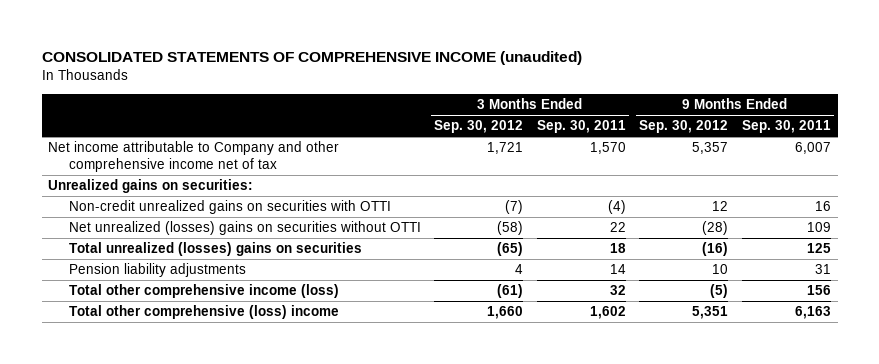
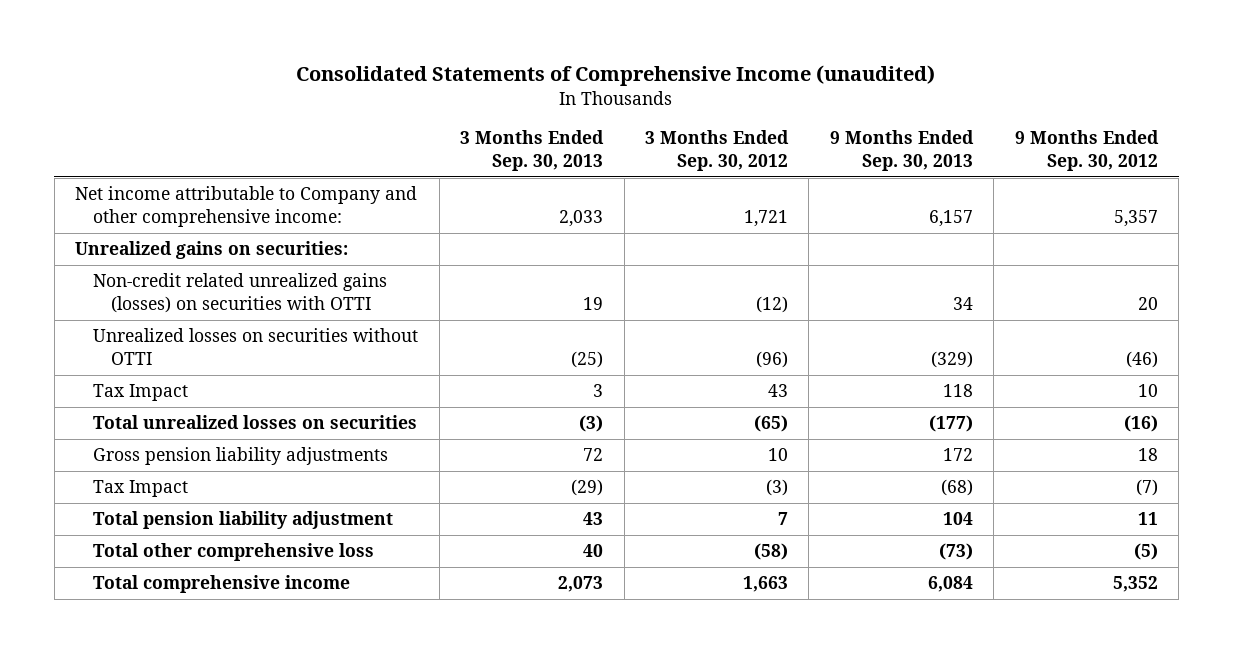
- CONSOLIDATED STATEMENTS OF COMPREHENSIVE INCOME (unaudited)
+ Consolidated Statements of Comprehensive Income (unaudited)
- | 3 Months Ended Sep. 30, 2012 | 3 Months Ended Sep. 30, 2011 | 9 Months Ended Sep. 30, 2012 | 9 Months Ended Sep. 30, 2011
+ | 3 Months Ended Sep. 30, 2013 | 3 Months Ended Sep. 30, 2012 | 9 Months Ended Sep. 30, 2013 | 9 Months Ended Sep. 30, 2012
- Net income attributable to Company and other comprehensive income net of tax | 1,721 | 1,570 | 5,357 | 6,007
+ Net income attributable to Company and other comprehensive income: | 2,033 | 1,721 | 6,157 | 5,357
- Non-credit unrealized gains on securities with OTTI | (7) | (4) | 12 | 16
- Net unrealized (losses) gains on securities without OTTI | (58) | 22 | (28) | 109
- Total unrealized (losses) gains on securities | (65) | 18 | (16) | 125
- Pension liability adjustments | 4 | 14 | 10 | 31
- Total other comprehensive income (loss) | (61) | 32 | (5) | 156
- Total other comprehensive (loss) income | 1,660 | 1,602 | 5,351 | 6,163
+ Non-credit related unrealized gains (losses) on securities with OTTI | 19 | (12) | 34 | 20
+ Unrealized losses on securities without OTTI | (25) | (96) | (329) | (46)
+ Tax Impact | 3 | 43 | 118 | 10
+ Total unrealized losses on securities | (3) | (65) | (177) | (16)
+ Gross pension liability adjustments | 72 | 10 | 172 | 18
+ Tax Impact | (29) | (3) | (68) | (7)
+ Total pension liability adjustment | 43 | 7 | 104 | 11
+ Total other comprehensive loss | 40 | (58) | (73) | (5)
+ Total comprehensive income | 2,073 | 1,663 | 6,084 | 5,352

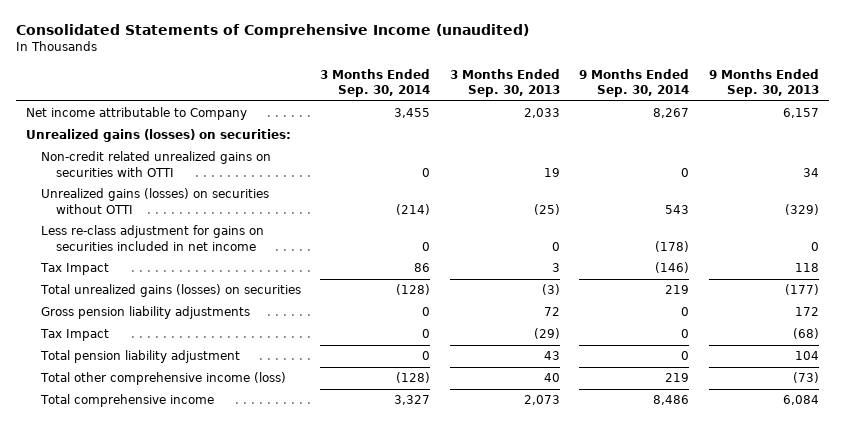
- | 3 Months Ended Sep. 30, 2013 | 3 Months Ended Sep. 30, 2012 | 9 Months Ended Sep. 30, 2013 | 9 Months Ended Sep. 30, 2012
+ | 3 Months Ended Sep. 30, 2014 | 3 Months Ended Sep. 30, 2013 | 9 Months Ended Sep. 30, 2014 | 9 Months Ended Sep. 30, 2013
- Net income attributable to Company and other comprehensive income: | 2,033 | 1,721 | 6,157 | 5,357
- Unrealized gains on securities:
- Non-credit related unrealized gains (losses) on securities with OTTI | 19 | (12) | 34 | 20
- Unrealized losses on securities without OTTI | (25) | (96) | (329) | (46)
+ Net income attributable to Company | 3,455 | 2,033 | 8,267 | 6,157
+ Unrealized gains (losses) on securities:
+ Non-credit related unrealized gains on securities with OTTI | 0 | 19 | 0 | 34
+ Unrealized gains (losses) on securities without OTTI | (214) | (25) | 543 | (329)
+ Less re-class adjustment for gains on securities included in net income | 0 | 0 | (178) | 0
- Total unrealized losses on securities | (3) | (65) | (177) | (16)
+ Total unrealized gains (losses) on securities | (128) | (3) | 219 | (177)
- Total other comprehensive loss | 40 | (58) | (73) | (5)
+ Total other comprehensive income (loss) | (128) | 40 | 219 | (73)

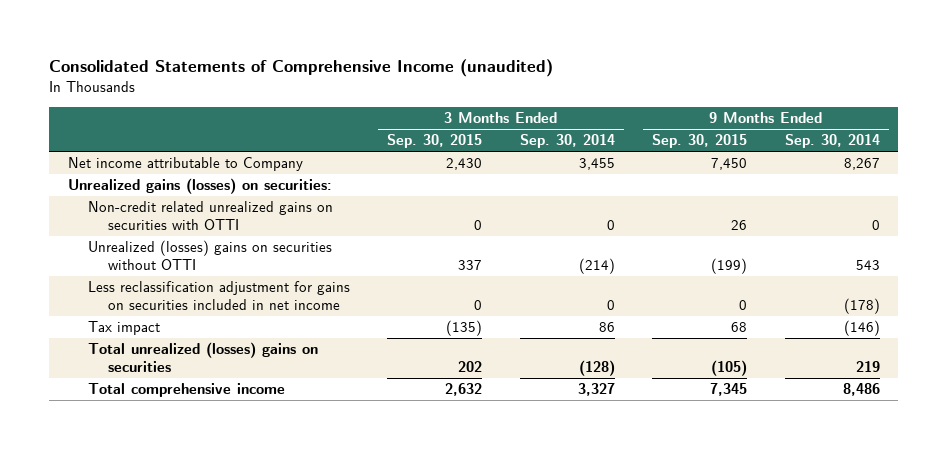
- | 3 Months Ended Sep. 30, 2014 | 3 Months Ended Sep. 30, 2013 | 9 Months Ended Sep. 30, 2014 | 9 Months Ended Sep. 30, 2013
+ | 3 Months Ended Sep. 30, 2015 | 3 Months Ended Sep. 30, 2014 | 9 Months Ended Sep. 30, 2015 | 9 Months Ended Sep. 30, 2014
- Unrealized gains (losses) on securities without OTTI | (214) | (25) | 543 | (329)
- Less re-class adjustment for gains on securities included in net income | 0 | 0 | (178) | 0
- Tax Impact | 86 | 3 | (146) | 118
- Total unrealized gains (losses) on securities | (128) | (3) | 219 | (177)
- Gross pension liability adjustments | 0 | 72 | 0 | 172
- Tax Impact | 0 | (29) | 0 | (68)
- Total pension liability adjustment | 0 | 43 | 0 | 104
- Total other comprehensive income (loss) | (128) | 40 | 219 | (73)
+ Unrealized (losses) gains on securities without OTTI | 337 | (214) | (199) | 543
+ Less reclassification adjustment for gains on securities included in net income | 0 | 0 | 0 | (178)
+ Tax impact | (135) | 86 | 68 | (146)
+ Total unrealized (losses) gains on securities | 202 | (128) | (105) | 219

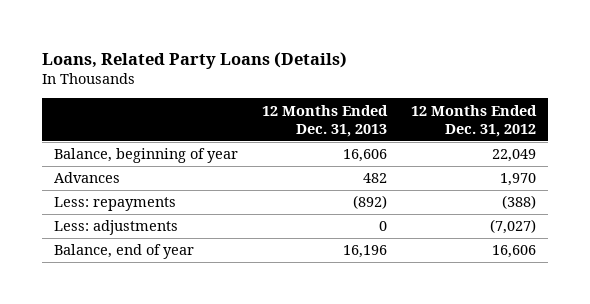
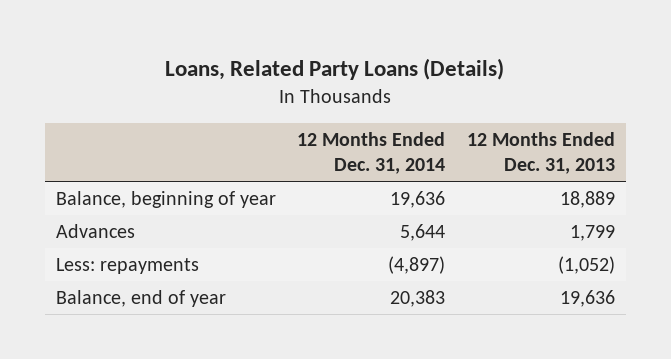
- | 12 Months Ended Dec. 31, 2013 | 12 Months Ended Dec. 31, 2012
+ | 12 Months Ended Dec. 31, 2014 | 12 Months Ended Dec. 31, 2013
- Balance, beginning of year | 16,606 | 22,049
- Advances | 482 | 1,970
- Less: repayments | (892) | (388)
- Less: adjustments | 0 | (7,027)
- Balance, end of year | 16,196 | 16,606
+ Balance, beginning of year | 19,636 | 18,889
+ Advances | 5,644 | 1,799
+ Less: repayments | (4,897) | (1,052)
+ Balance, end of year | 20,383 | 19,636

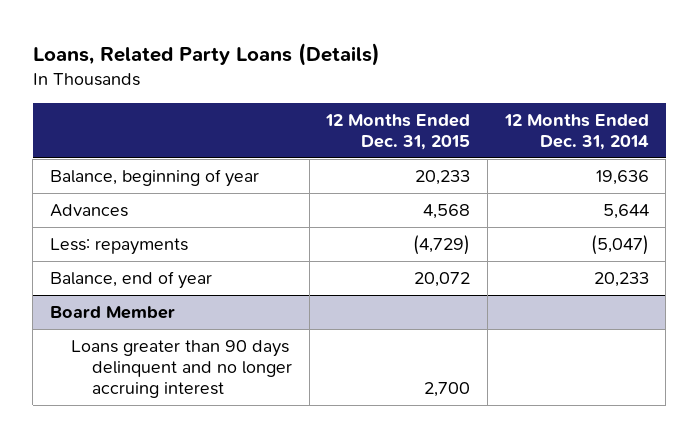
- | 12 Months Ended Dec. 31, 2014 | 12 Months Ended Dec. 31, 2013
+ | 12 Months Ended Dec. 31, 2015 | 12 Months Ended Dec. 31, 2014
- Less: repayments | (4,897) | (1,052)
- Balance, end of year | 20,383 | 19,636
+ Less: repayments | (4,729) | (5,047)
+ Balance, end of year | 20,072 | 20,233
+ Board Member
+ Loans greater than 90 days delinquent and no longer accruing interest | 2,700 |

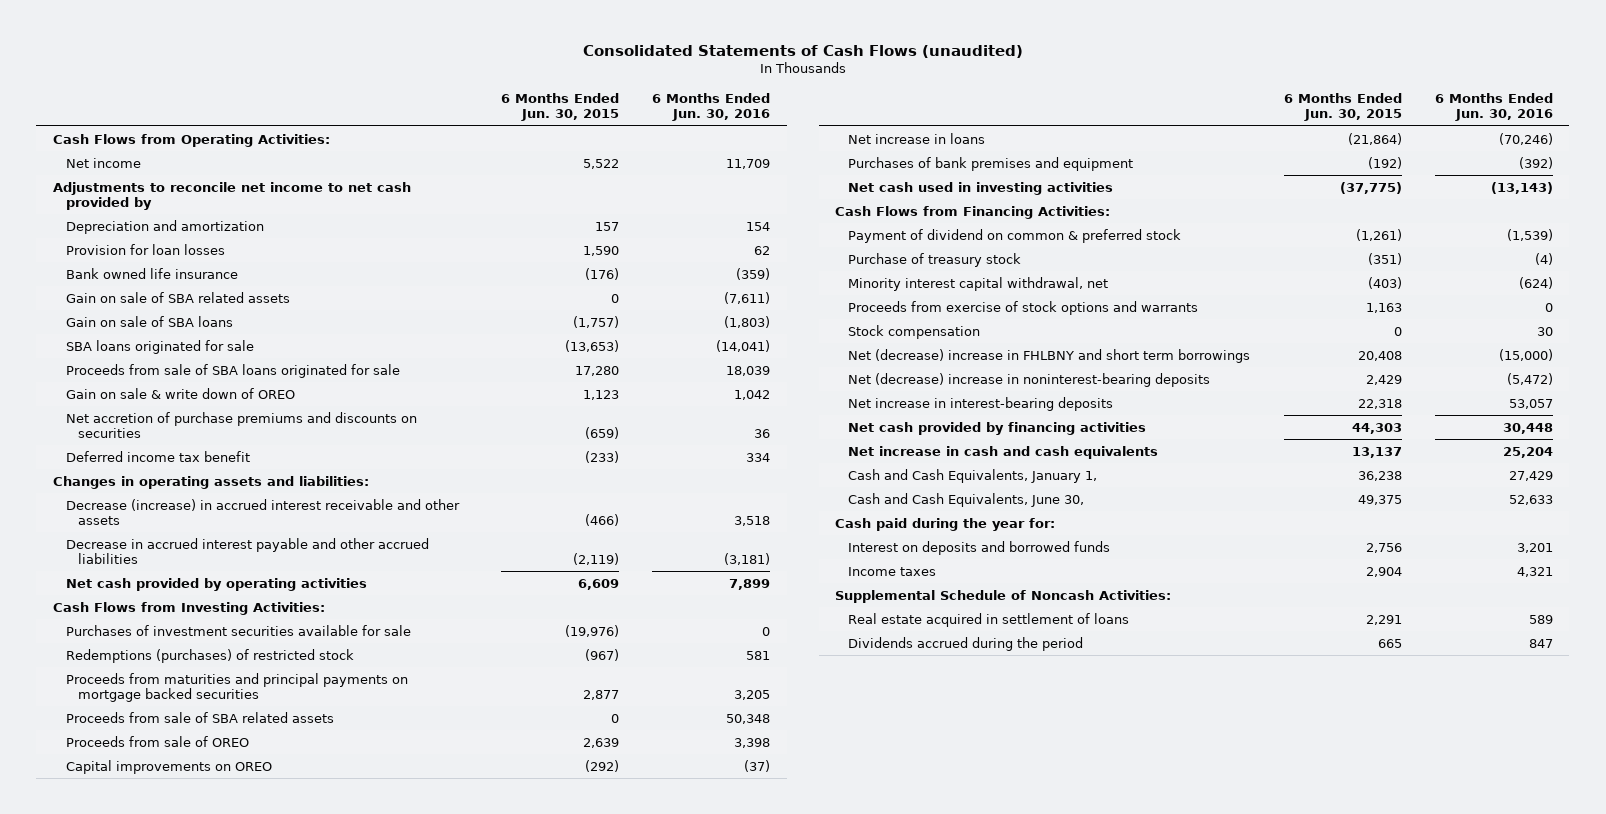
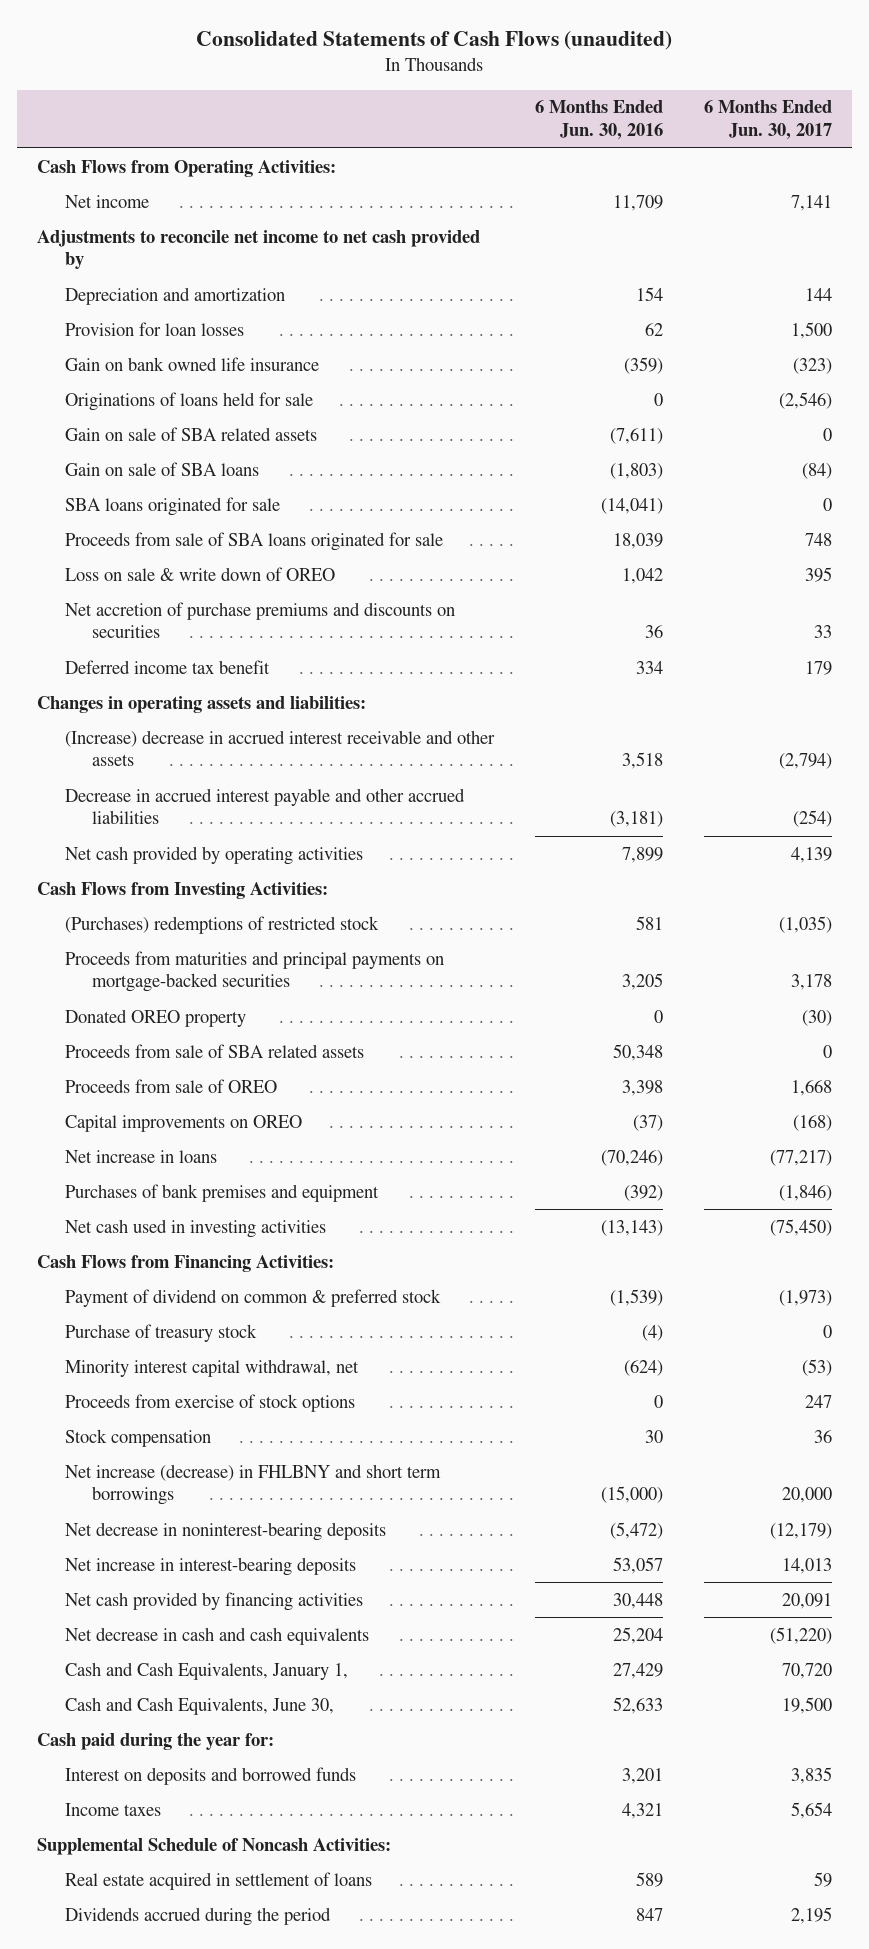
- | 6 Months Ended Jun. 30, 2015 | 6 Months Ended Jun. 30, 2016
+ | 6 Months Ended Jun. 30, 2016 | 6 Months Ended Jun. 30, 2017
- Bank owned life insurance | (176) | (359)
+ Gain on bank owned life insurance | (359) | (323)
+ Originations of loans held for sale | 0 | (2,546)
- Gain on sale & write down of OREO | 1,123 | 1,042
+ Loss on sale & write down of OREO | 1,042 | 395
- Decrease (increase) in accrued interest receivable and other assets | (466) | 3,518
+ (Increase) decrease in accrued interest receivable and other assets | 3,518 | (2,794)
- Purchases of investment securities available for sale | (19,976) | 0
- Redemptions (purchases) of restricted stock | (967) | 581
- Proceeds from maturities and principal payments on mortgage backed securities | 2,877 | 3,205
+ (Purchases) redemptions of restricted stock | 581 | (1,035)
+ Proceeds from maturities and principal payments on mortgage-backed securities | 3,205 | 3,178
+ Donated OREO property | 0 | (30)
- Proceeds from exercise of stock options and warrants | 1,163 | 0
+ Proceeds from exercise of stock options | 0 | 247
- Net (decrease) increase in FHLBNY and short term borrowings | 20,408 | (15,000)
- Net (decrease) increase in noninterest-bearing deposits | 2,429 | (5,472)
+ Net increase (decrease) in FHLBNY and short term borrowings | (15,000) | 20,000
+ Net decrease in noninterest-bearing deposits | (5,472) | (12,179)
- Net increase in cash and cash equivalents | 13,137 | 25,204
+ Net decrease in cash and cash equivalents | 25,204 | (51,220)

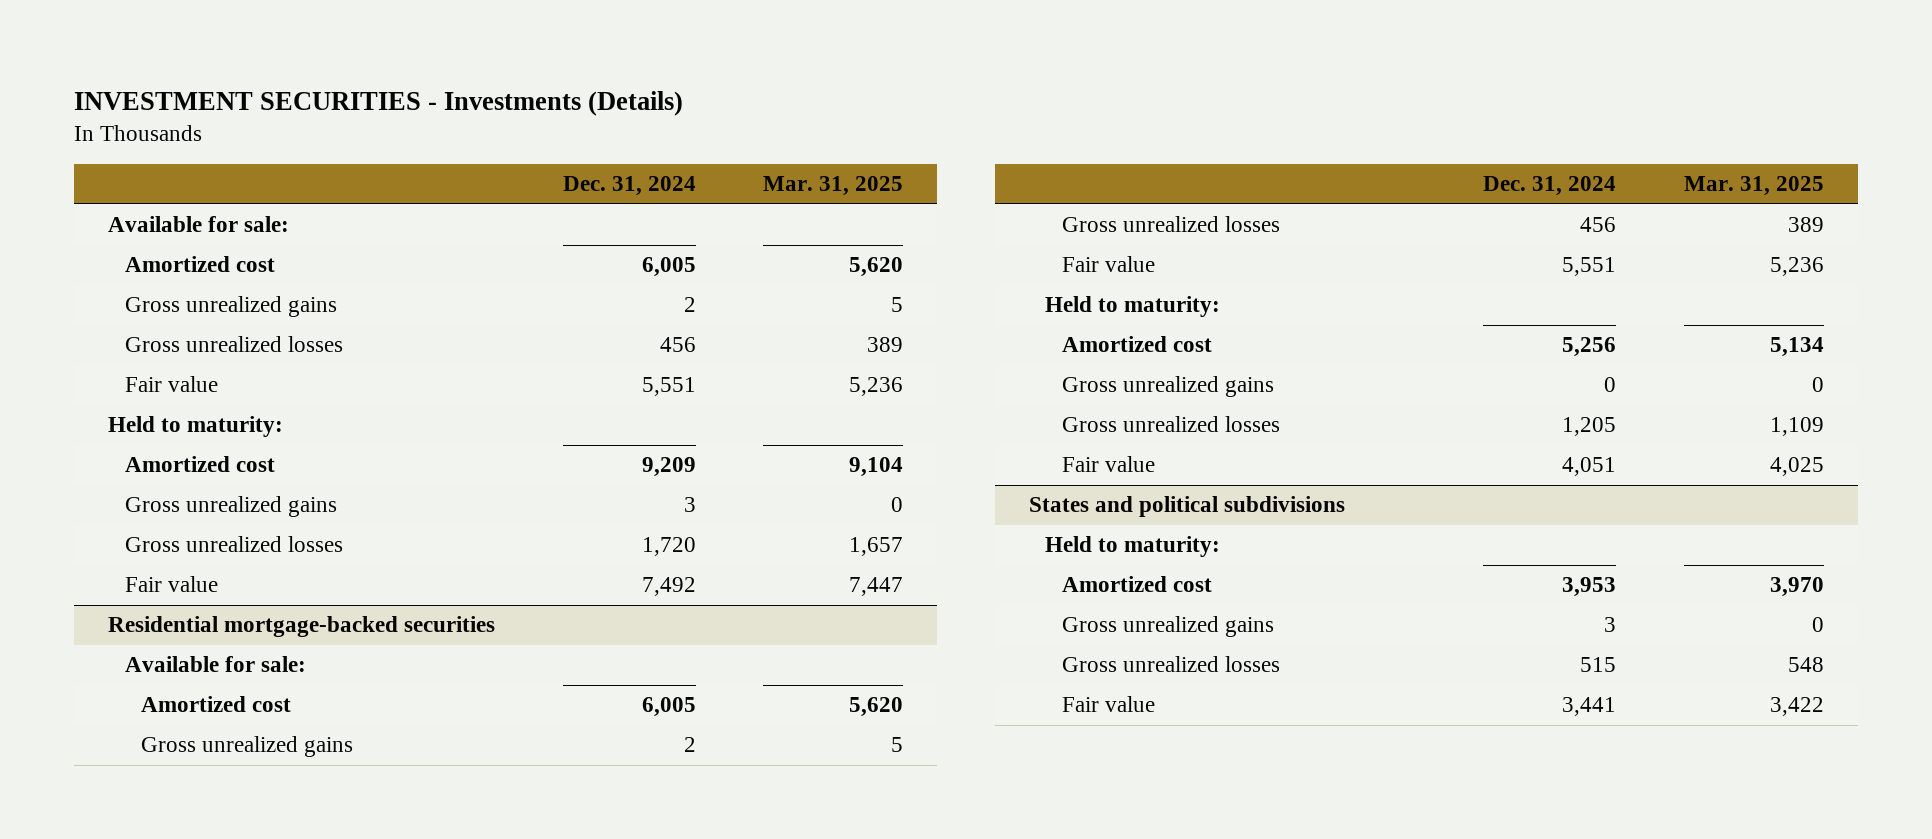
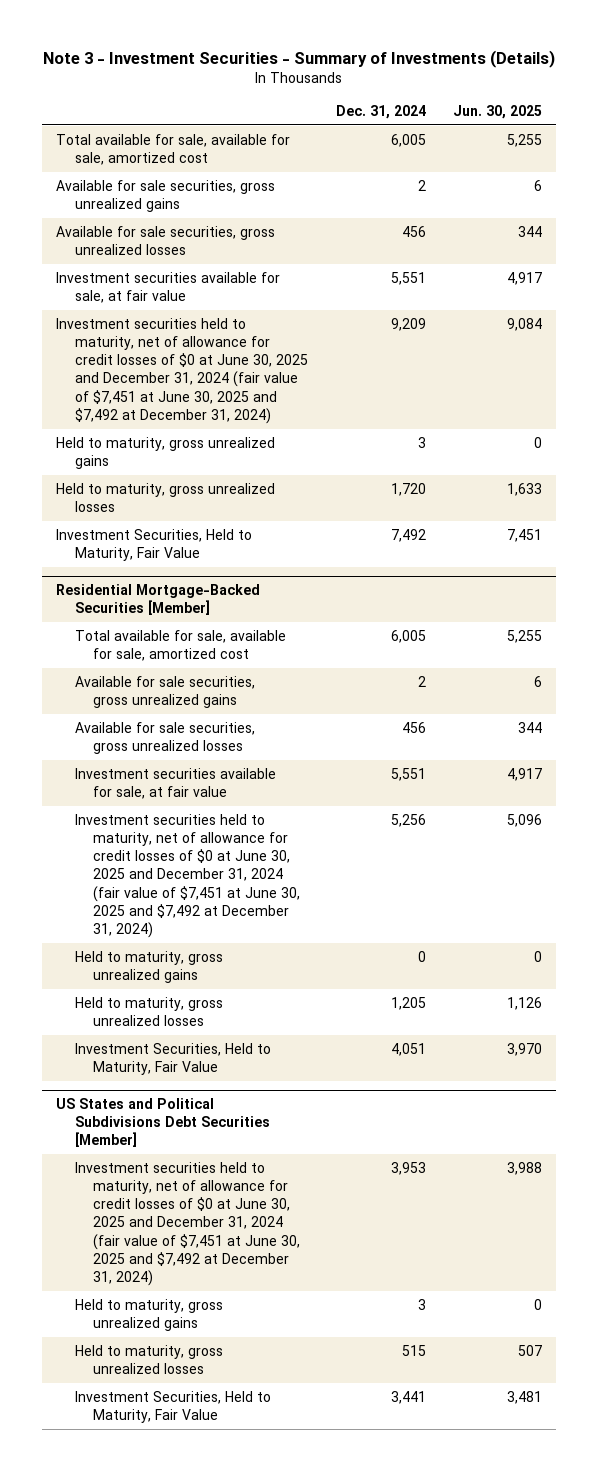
- INVESTMENT SECURITIES - Investments (Details)
+ Note 3 - Investment Securities - Summary of Investments (Details)
- | Dec. 31, 2024 | Mar. 31, 2025
+ | Dec. 31, 2024 | Jun. 30, 2025
- Available for sale:
- Amortized cost | 6,005 | 5,620
- Gross unrealized gains | 2 | 5
- Gross unrealized losses | 456 | 389
- Fair value | 5,551 | 5,236
- Held to maturity:
- Amortized cost | 9,209 | 9,104
- Gross unrealized gains | 3 | 0
- Gross unrealized losses | 1,720 | 1,657
- Fair value | 7,492 | 7,447
- Residential mortgage-backed securities
- Available for sale:
- Amortized cost | 6,005 | 5,620
- Gross unrealized gains | 2 | 5
- Gross unrealized losses | 456 | 389
- Fair value | 5,551 | 5,236
- Held to maturity:
- Amortized cost | 5,256 | 5,134
- Gross unrealized gains | 0 | 0
- Gross unrealized losses | 1,205 | 1,109
- Fair value | 4,051 | 4,025
- States and political subdivisions
- Held to maturity:
- Amortized cost | 3,953 | 3,970
- Gross unrealized gains | 3 | 0
- Gross unrealized losses | 515 | 548
- Fair value | 3,441 | 3,422
+ Total available for sale, available for sale, amortized cost | 6,005 | 5,255
+ Available for sale securities, gross unrealized gains | 2 | 6
+ Available for sale securities, gross unrealized losses | 456 | 344
+ Investment securities available for sale, at fair value | 5,551 | 4,917
+ Investment securities held to maturity, net of allowance for credit losses of $0 at June 30, 2025 and December 31, 2024 (fair value of $7,451 at June 30, 2025 and $7,492 at December 31, 2024) | 9,209 | 9,084
+ Held to maturity, gross unrealized gains | 3 | 0
+ Held to maturity, gross unrealized losses | 1,720 | 1,633
+ Investment Securities, Held to Maturity, Fair Value | 7,492 | 7,451
+ Residential Mortgage-Backed Securities [Member]
+ Total available for sale, available for sale, amortized cost | 6,005 | 5,255
+ Available for sale securities, gross unrealized gains | 2 | 6
+ Available for sale securities, gross unrealized losses | 456 | 344
+ Investment securities available for sale, at fair value | 5,551 | 4,917
+ Investment securities held to maturity, net of allowance for credit losses of $0 at June 30, 2025 and December 31, 2024 (fair value of $7,451 at June 30, 2025 and $7,492 at December 31, 2024) | 5,256 | 5,096
+ Held to maturity, gross unrealized gains | 0 | 0
+ Held to maturity, gross unrealized losses | 1,205 | 1,126
+ Investment Securities, Held to Maturity, Fair Value | 4,051 | 3,970
+ US States and Political Subdivisions Debt Securities [Member]
+ Investment securities held to maturity, net of allowance for credit losses of $0 at June 30, 2025 and December 31, 2024 (fair value of $7,451 at June 30, 2025 and $7,492 at December 31, 2024) | 3,953 | 3,988
+ Held to maturity, gross unrealized gains | 3 | 0
+ Held to maturity, gross unrealized losses | 515 | 507
+ Investment Securities, Held to Maturity, Fair Value | 3,441 | 3,481

